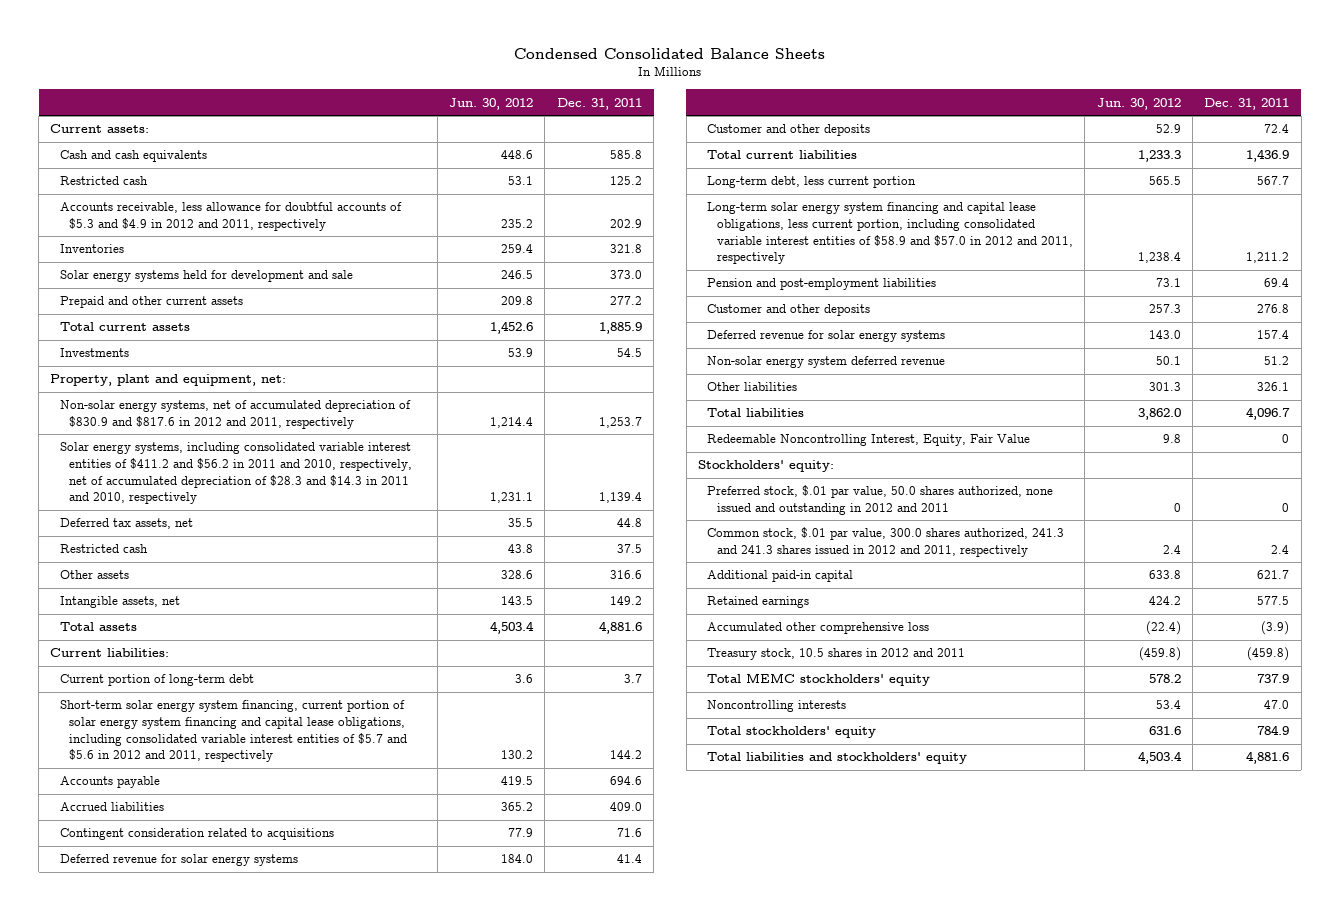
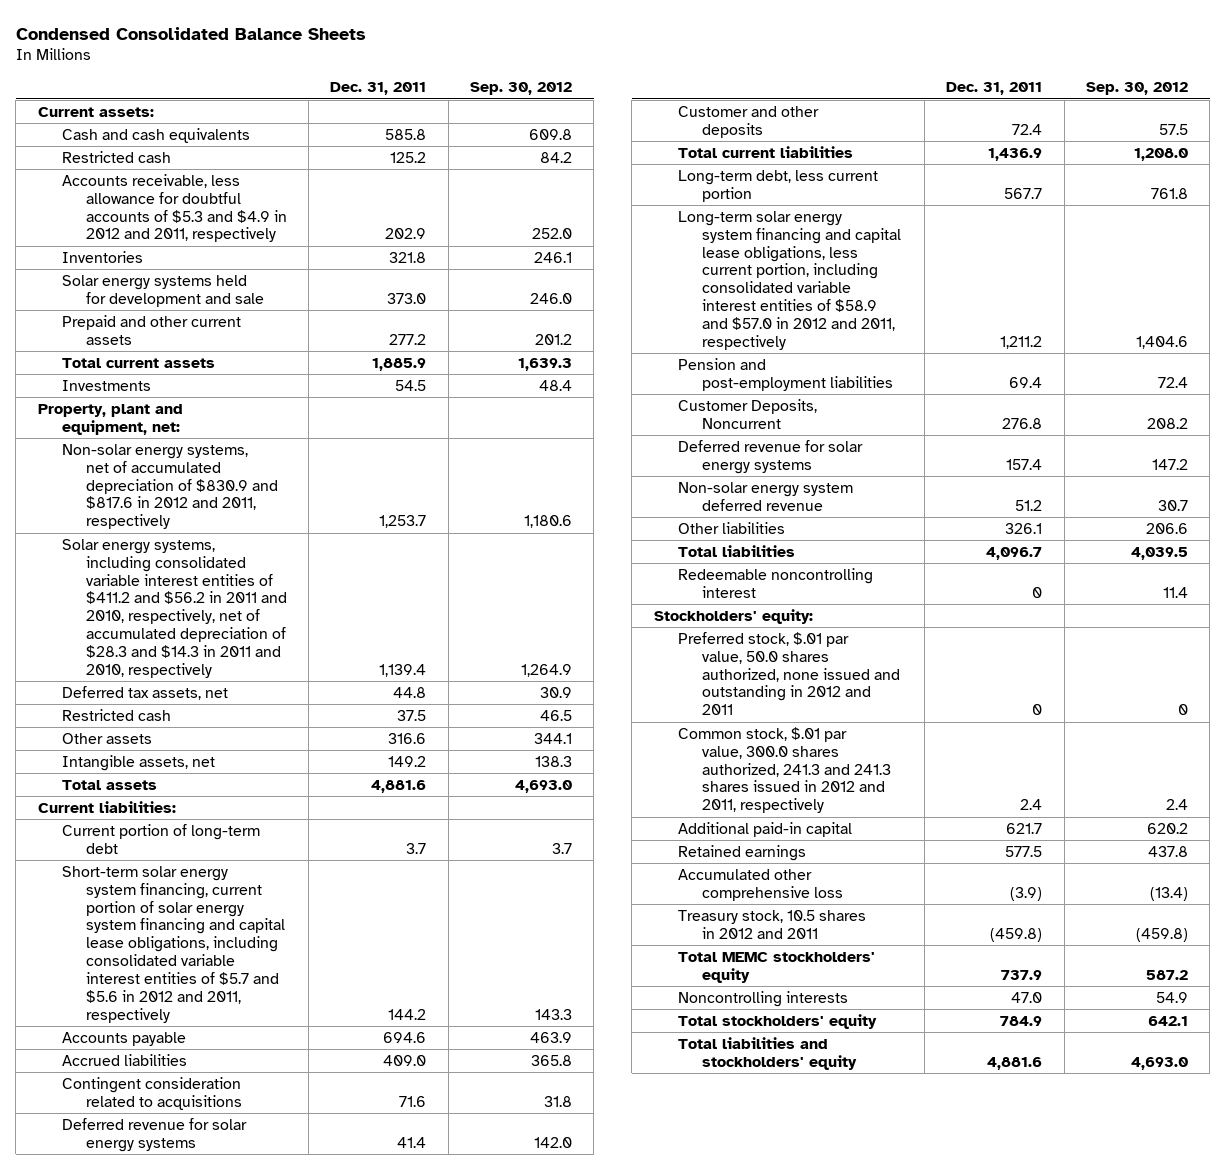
- | Jun. 30, 2012 | Dec. 31, 2011
+ | Dec. 31, 2011 | Sep. 30, 2012
- Customer and other deposits | 257.3 | 276.8
+ Customer Deposits, Noncurrent | 276.8 | 208.2
- Redeemable Noncontrolling Interest, Equity, Fair Value | 9.8 | 0
+ Redeemable noncontrolling interest | 0 | 11.4

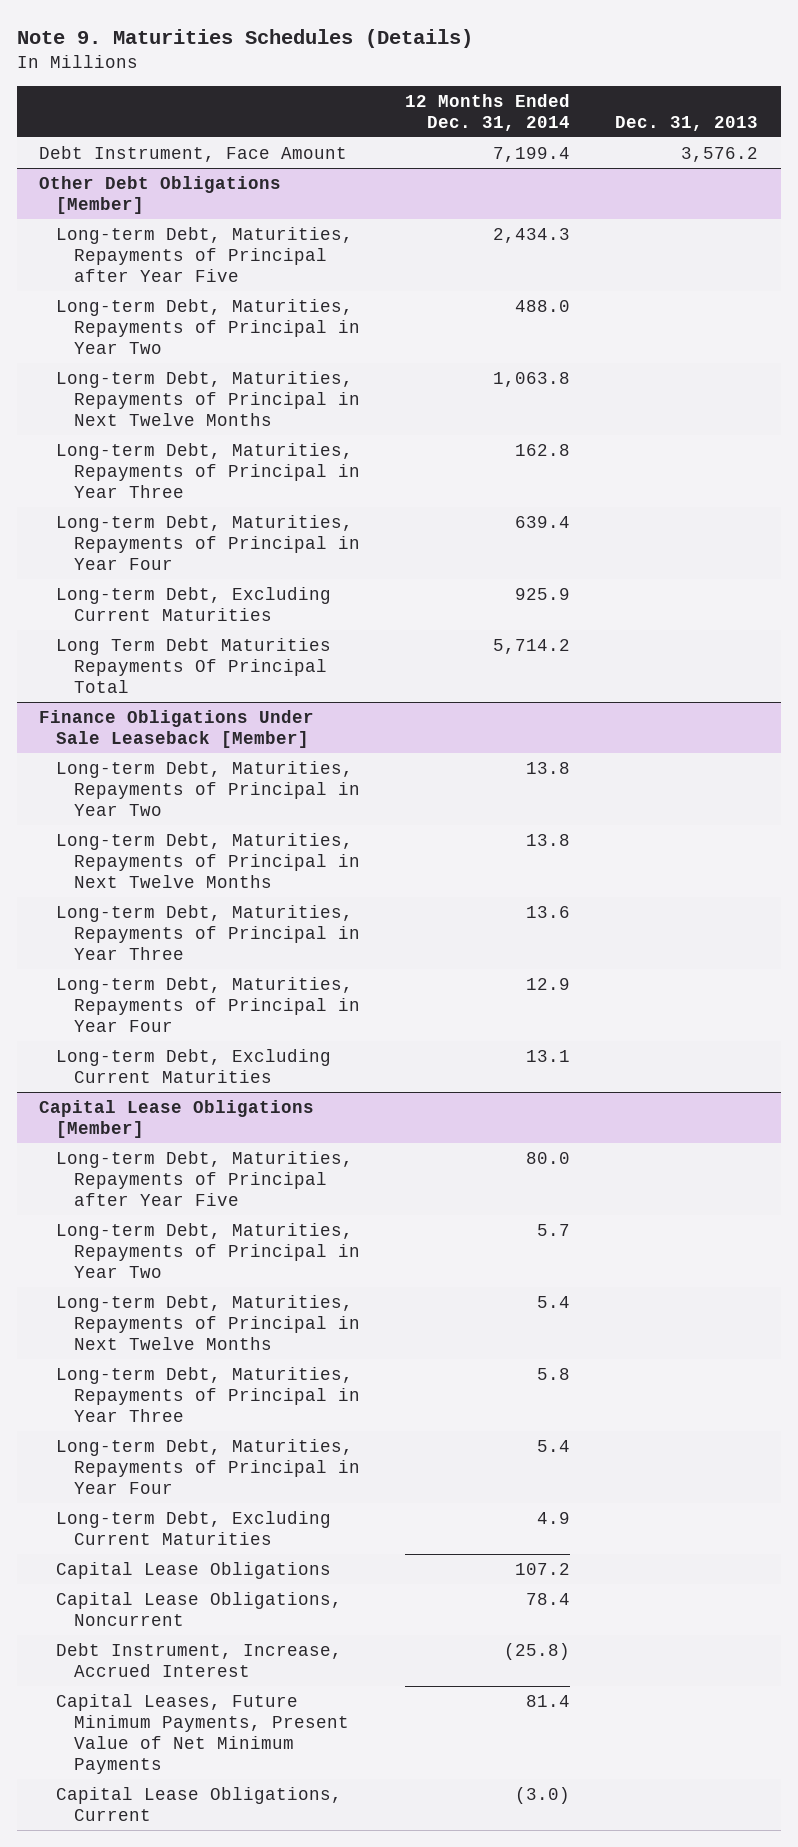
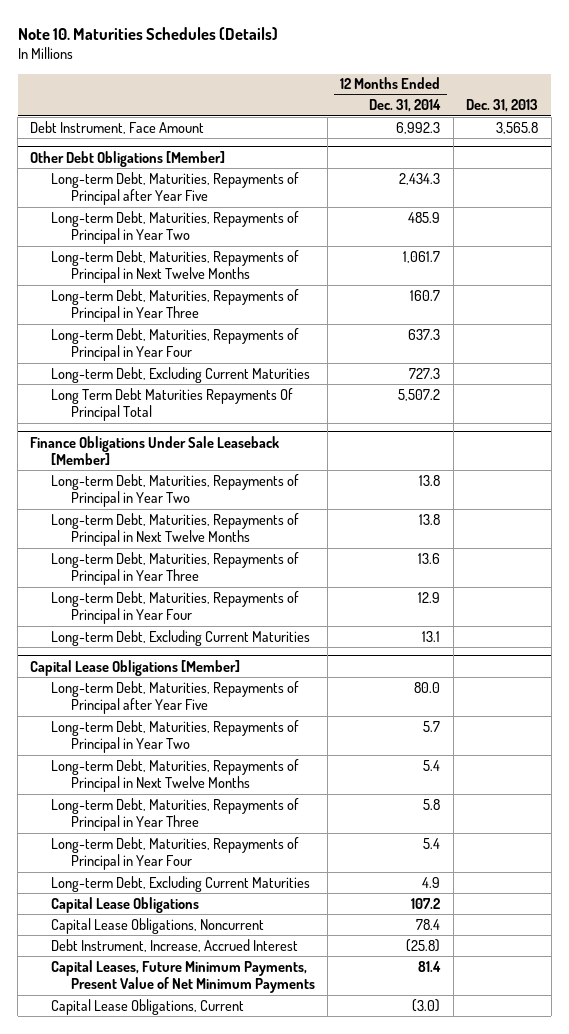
- Note 9. Maturities Schedules (Details)
+ Note 10. Maturities Schedules (Details)
- Debt Instrument, Face Amount | 7,199.4 | 3,576.2
+ Debt Instrument, Face Amount | 6,992.3 | 3,565.8
@ Other Debt Obligations [Member]
- Long-term Debt, Maturities, Repayments of Principal in Year Two | 488.0 |
- Long-term Debt, Maturities, Repayments of Principal in Next Twelve Months | 1,063.8 |
- Long-term Debt, Maturities, Repayments of Principal in Year Three | 162.8 |
- Long-term Debt, Maturities, Repayments of Principal in Year Four | 639.4 |
- Long-term Debt, Excluding Current Maturities | 925.9 |
- Long Term Debt Maturities Repayments Of Principal Total | 5,714.2 |
+ Long-term Debt, Maturities, Repayments of Principal in Year Two | 485.9 |
+ Long-term Debt, Maturities, Repayments of Principal in Next Twelve Months | 1,061.7 |
+ Long-term Debt, Maturities, Repayments of Principal in Year Three | 160.7 |
+ Long-term Debt, Maturities, Repayments of Principal in Year Four | 637.3 |
+ Long-term Debt, Excluding Current Maturities | 727.3 |
+ Long Term Debt Maturities Repayments Of Principal Total | 5,507.2 |

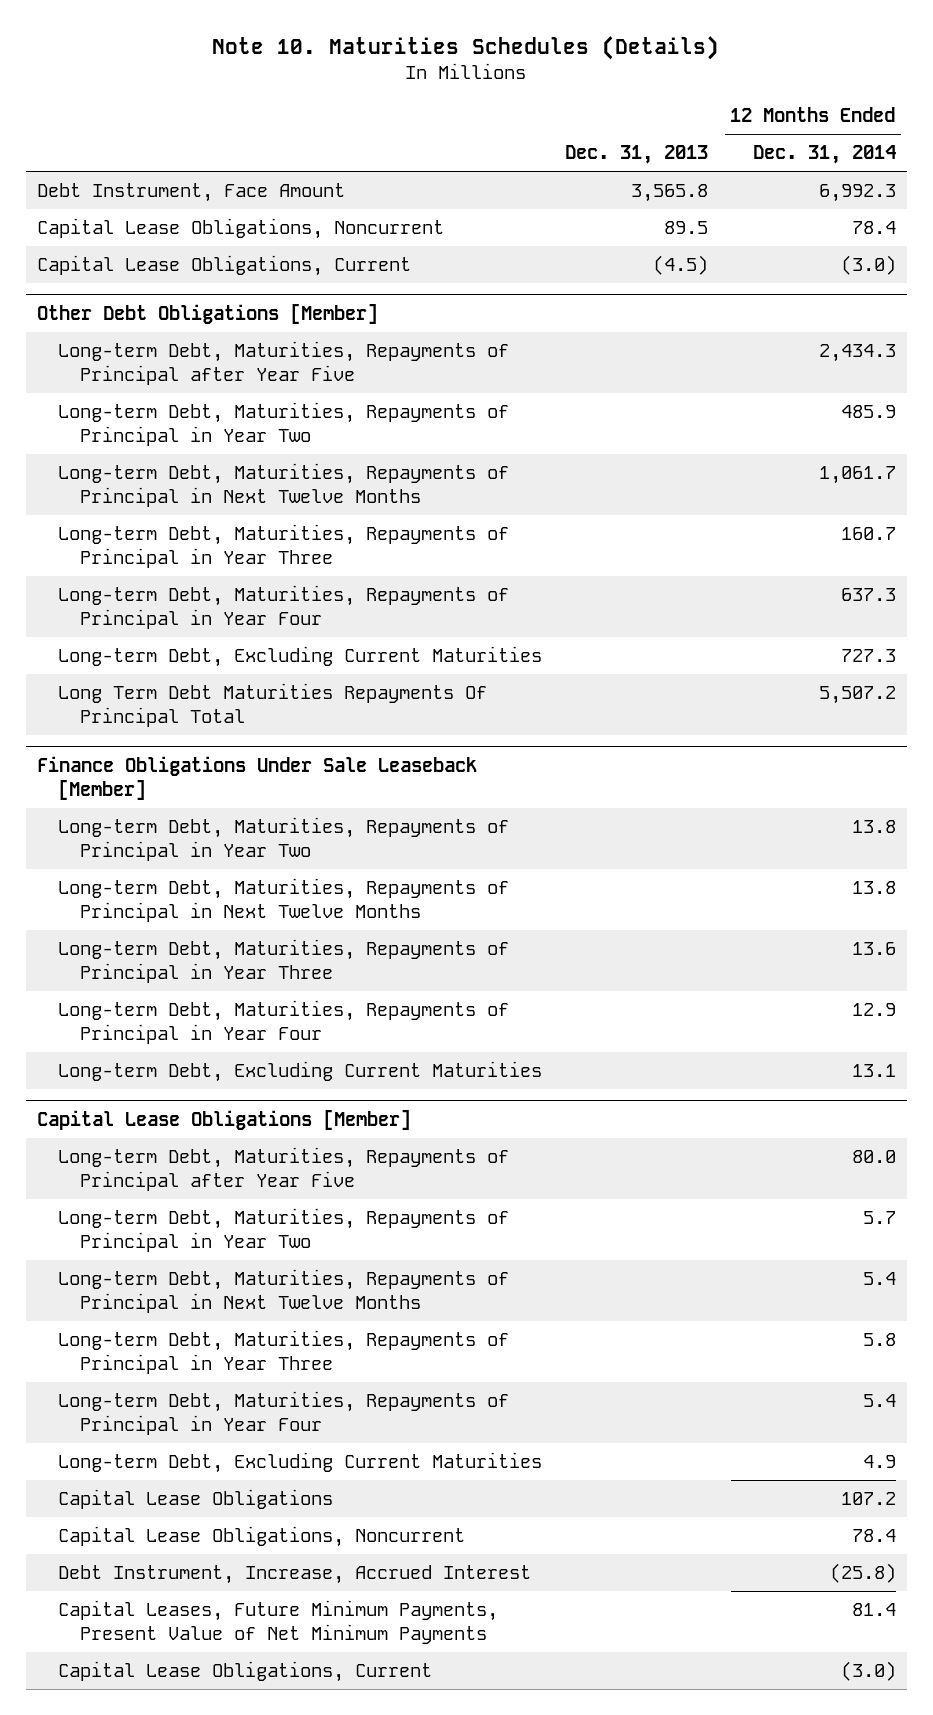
- | 12 Months Ended Dec. 31, 2014 | Dec. 31, 2013
+ | Dec. 31, 2013 | 12 Months Ended Dec. 31, 2014
+ Capital Lease Obligations, Noncurrent | 89.5 | 78.4
+ Capital Lease Obligations, Current | (4.5) | (3.0)

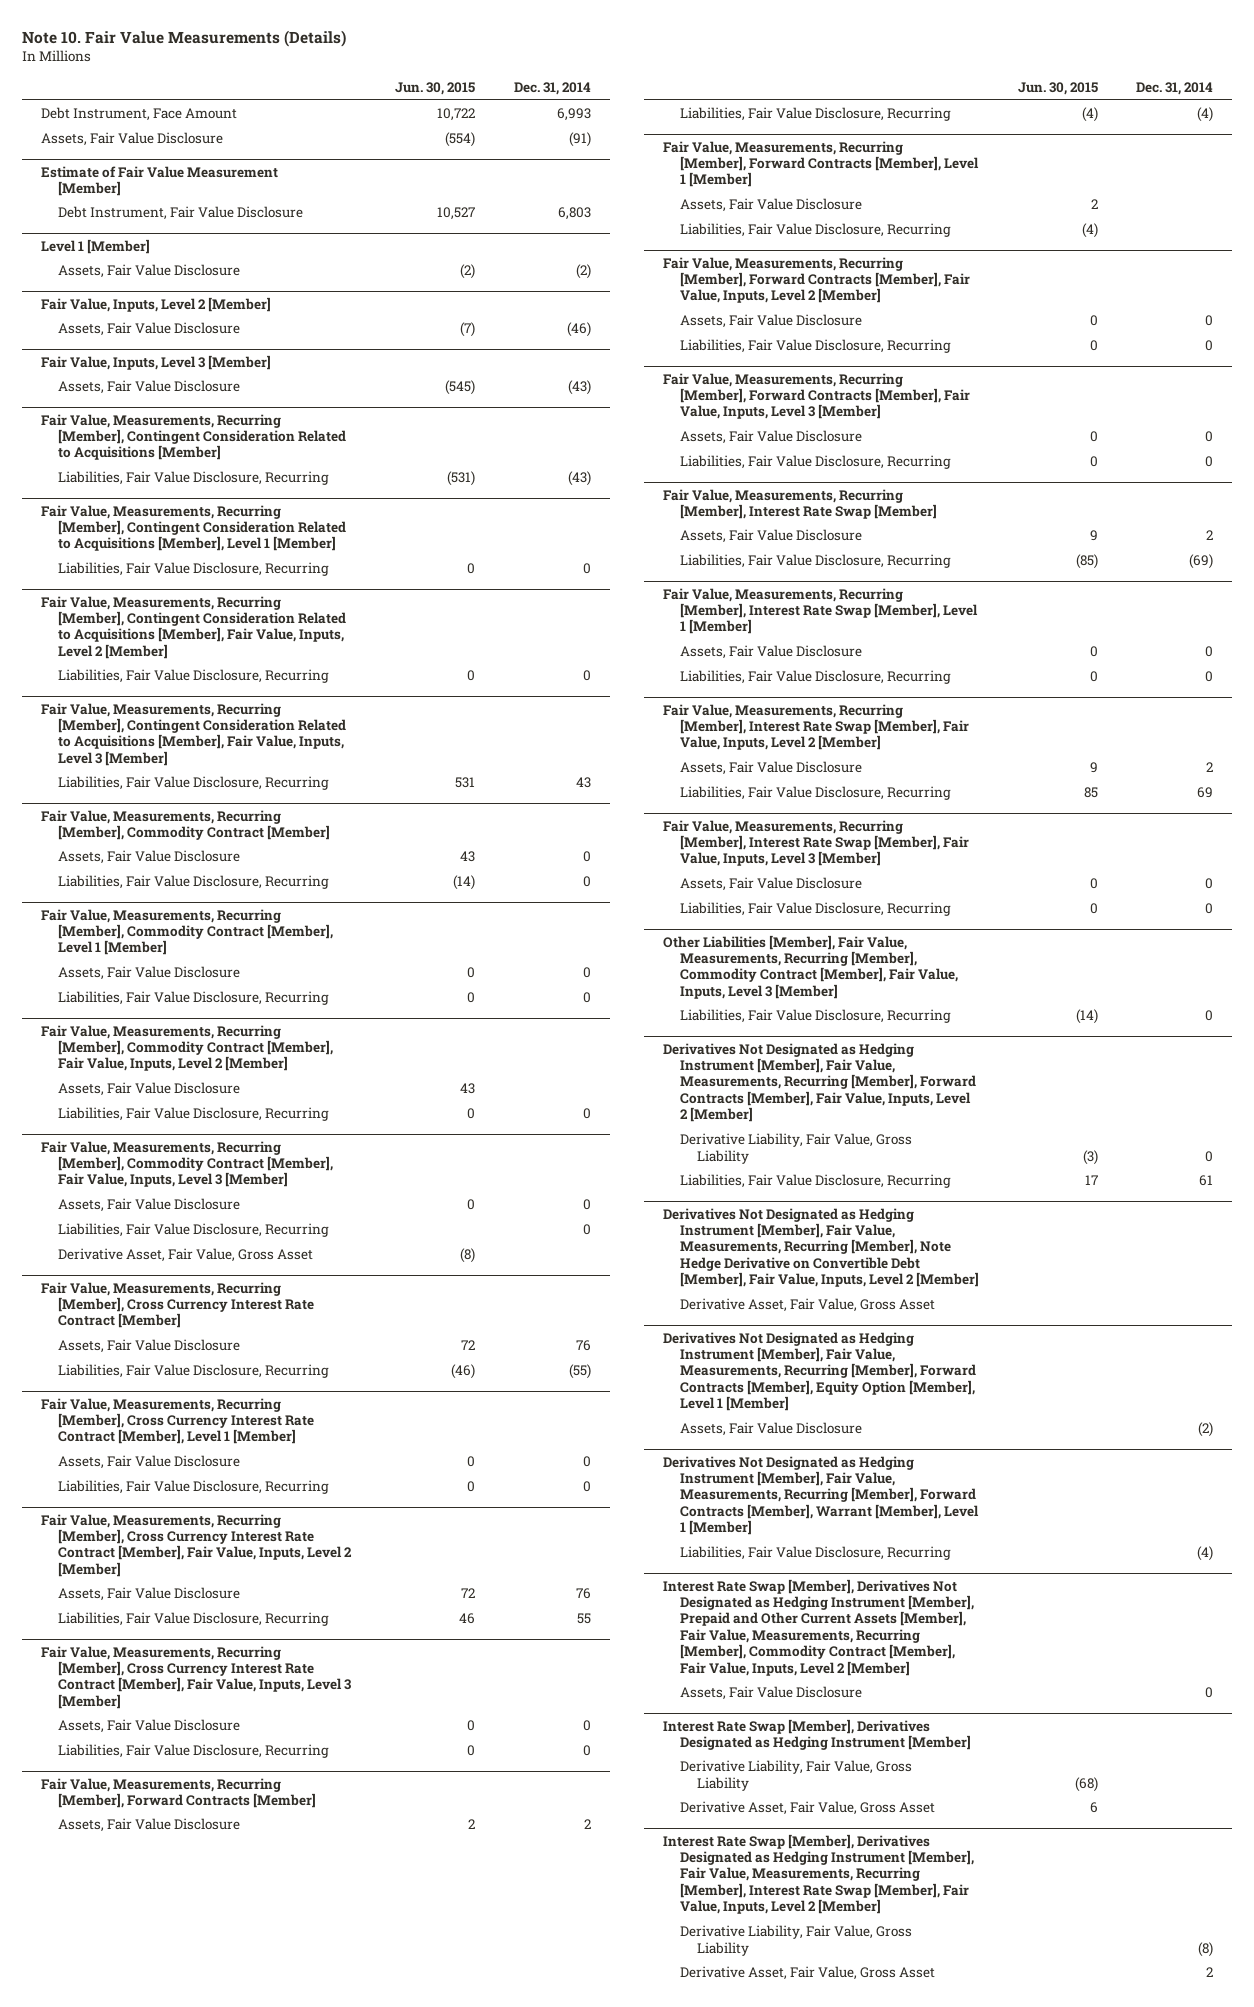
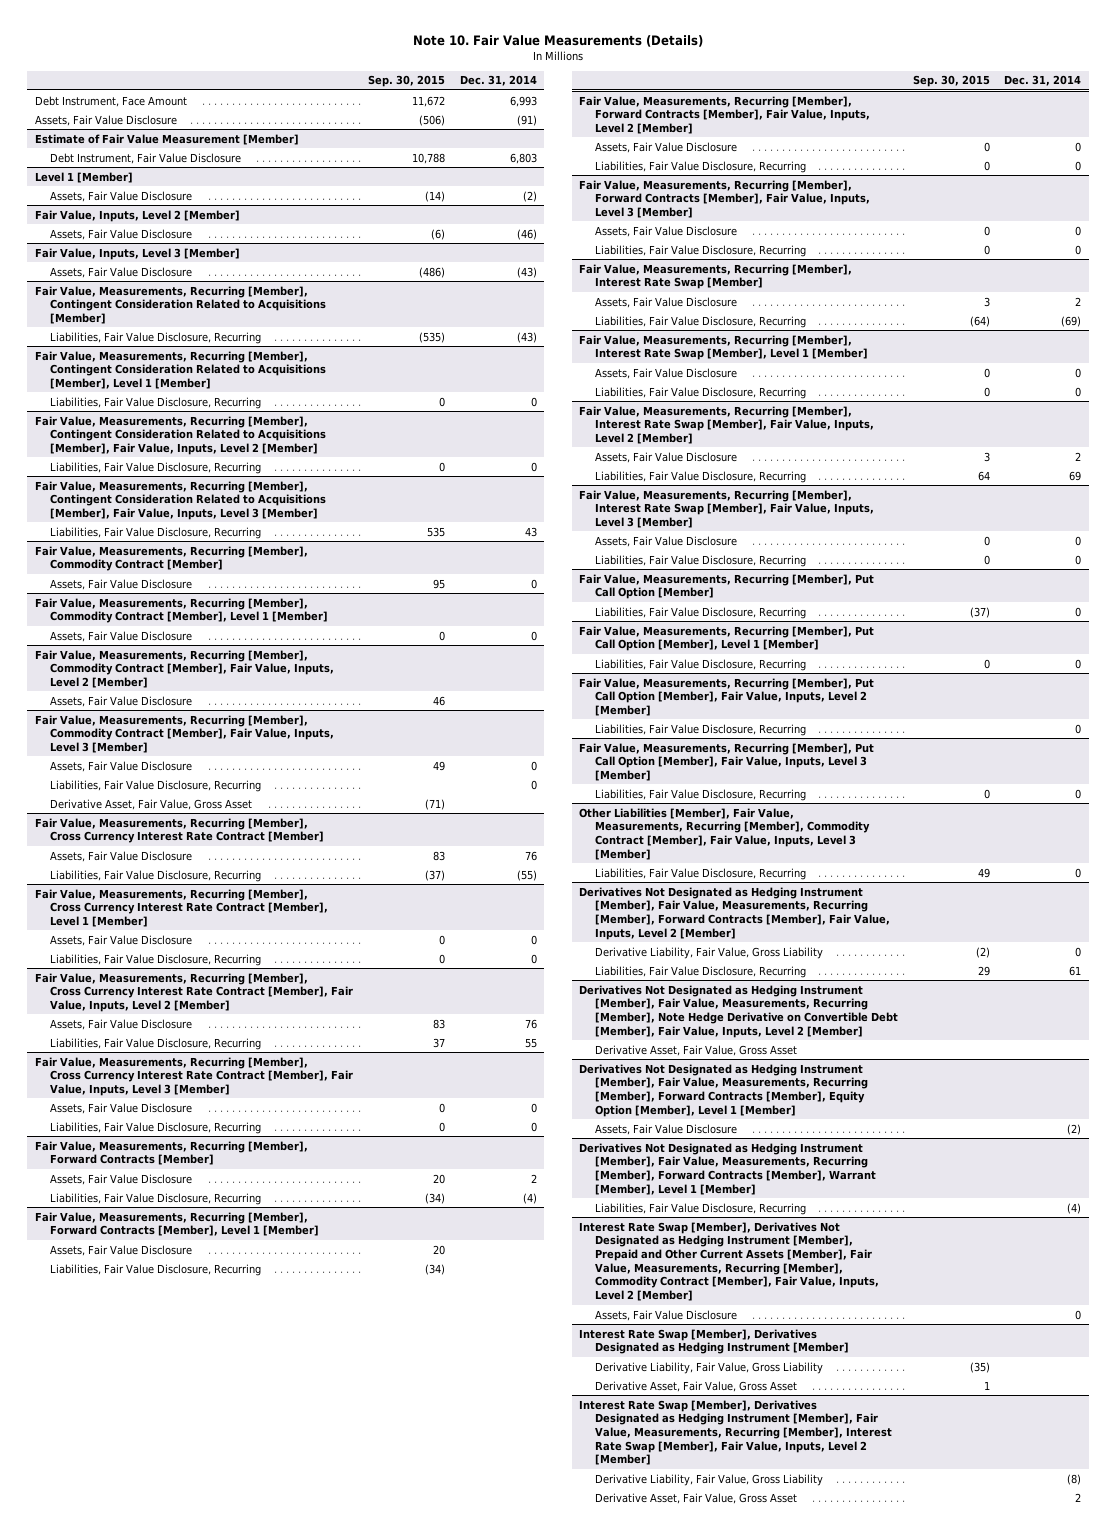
- | Jun. 30, 2015 | Dec. 31, 2014
+ | Sep. 30, 2015 | Dec. 31, 2014
@ Fair Value, Measurements, Recurring [Member], Commodity Contract [Member]
- Liabilities, Fair Value Disclosure, Recurring | (14) | 0
@ Fair Value, Measurements, Recurring [Member], Commodity Contract [Member], Level 1 [Member]
- Liabilities, Fair Value Disclosure, Recurring | 0 | 0
@ Fair Value, Measurements, Recurring [Member], Commodity Contract [Member], Fair Value, Inputs, Level 2 [Member]
- Liabilities, Fair Value Disclosure, Recurring | 0 | 0
+ Fair Value, Measurements, Recurring [Member], Put Call Option [Member]
+ Liabilities, Fair Value Disclosure, Recurring | (37) | 0
+ Fair Value, Measurements, Recurring [Member], Put Call Option [Member], Level 1 [Member]
+ Liabilities, Fair Value Disclosure, Recurring | 0 | 0
+ Fair Value, Measurements, Recurring [Member], Put Call Option [Member], Fair Value, Inputs, Level 2 [Member]
+ Liabilities, Fair Value Disclosure, Recurring | | 0
+ Fair Value, Measurements, Recurring [Member], Put Call Option [Member], Fair Value, Inputs, Level 3 [Member]
+ Liabilities, Fair Value Disclosure, Recurring | 0 | 0

